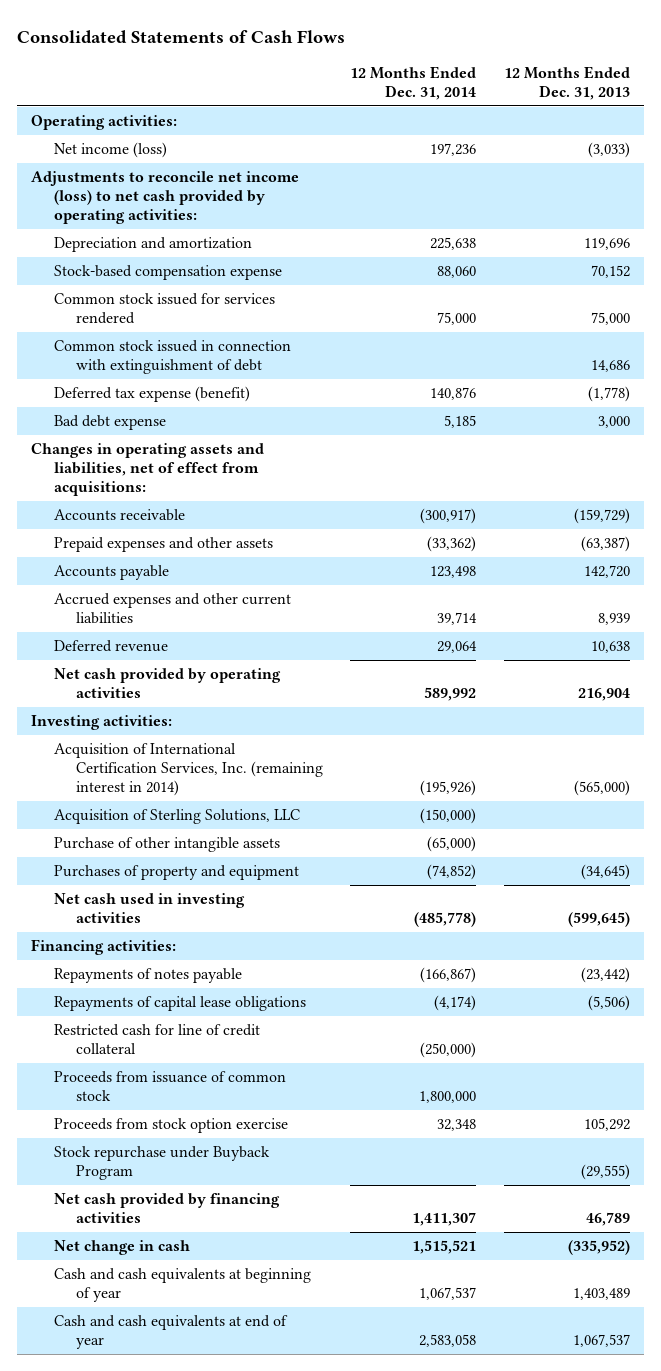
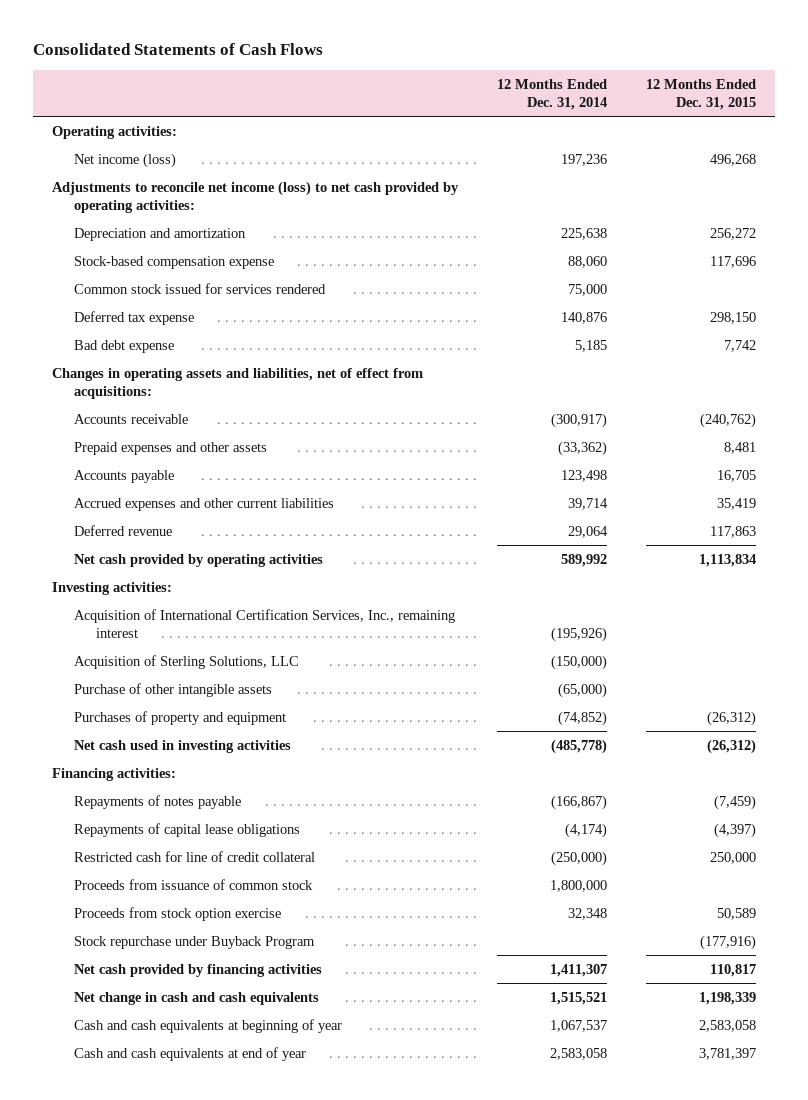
- | 12 Months Ended Dec. 31, 2014 | 12 Months Ended Dec. 31, 2013
+ | 12 Months Ended Dec. 31, 2014 | 12 Months Ended Dec. 31, 2015
- Common stock issued in connection with extinguishment of debt | | 14,686
- Deferred tax expense (benefit) | 140,876 | (1,778)
+ Deferred tax expense | 140,876 | 298,150
- Acquisition of International Certification Services, Inc. (remaining interest in 2014) | (195,926) | (565,000)
+ Acquisition of International Certification Services, Inc., remaining interest | (195,926) |
- Net change in cash | 1,515,521 | (335,952)
+ Net change in cash and cash equivalents | 1,515,521 | 1,198,339

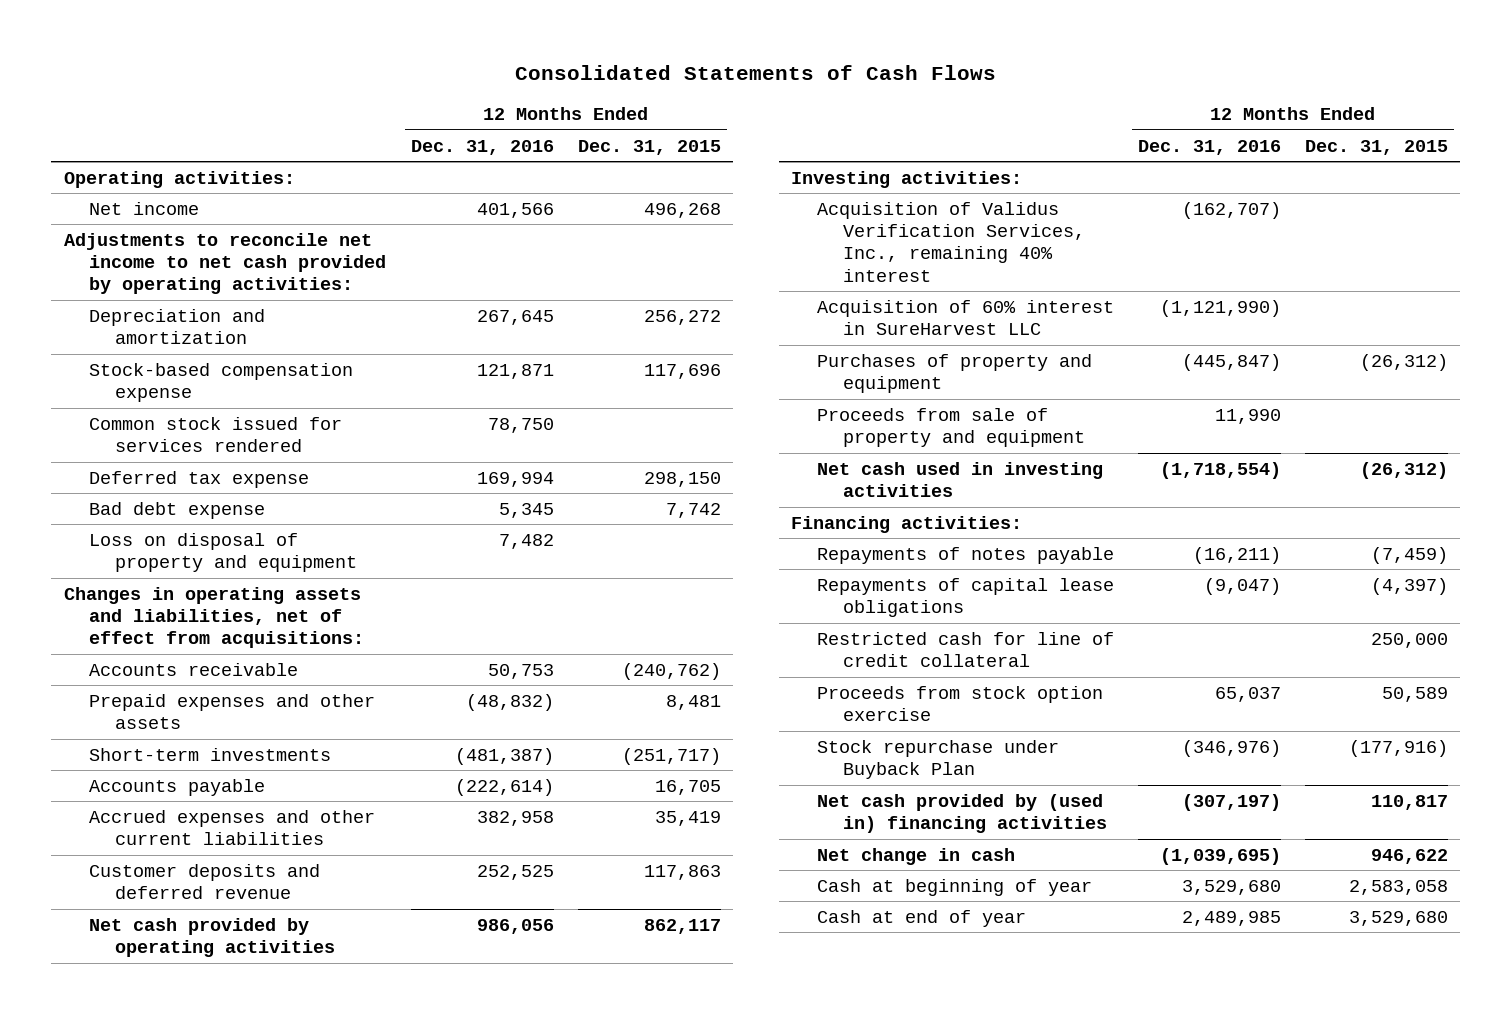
- | 12 Months Ended Dec. 31, 2014 | 12 Months Ended Dec. 31, 2015
+ | 12 Months Ended Dec. 31, 2016 | 12 Months Ended Dec. 31, 2015
- Net income (loss) | 197,236 | 496,268
- Adjustments to reconcile net income (loss) to net cash provided by operating activities:
+ Net income | 401,566 | 496,268
+ Adjustments to reconcile net income to net cash provided by operating activities:
+ Loss on disposal of property and equipment | 7,482 |
+ Short-term investments | (481,387) | (251,717)
- Deferred revenue | 29,064 | 117,863
- Net cash provided by operating activities | 589,992 | 1,113,834
+ Customer deposits and deferred revenue | 252,525 | 117,863
+ Net cash provided by operating activities | 986,056 | 862,117
- Acquisition of International Certification Services, Inc., remaining interest | (195,926) |
- Acquisition of Sterling Solutions, LLC | (150,000) |
- Purchase of other intangible assets | (65,000) |
+ Acquisition of Validus Verification Services, Inc., remaining 40% interest | (162,707) |
+ Acquisition of 60% interest in SureHarvest LLC | (1,121,990) |
+ Proceeds from sale of property and equipment | 11,990 |
- Proceeds from issuance of common stock | 1,800,000 |
- Stock repurchase under Buyback Program | | (177,916)
- Net cash provided by financing activities | 1,411,307 | 110,817
- Net change in cash and cash equivalents | 1,515,521 | 1,198,339
- Cash and cash equivalents at beginning of year | 1,067,537 | 2,583,058
- Cash and cash equivalents at end of year | 2,583,058 | 3,781,397
+ Stock repurchase under Buyback Plan | (346,976) | (177,916)
+ Net cash provided by (used in) financing activities | (307,197) | 110,817
+ Net change in cash | (1,039,695) | 946,622
+ Cash at beginning of year | 3,529,680 | 2,583,058
+ Cash at end of year | 2,489,985 | 3,529,680

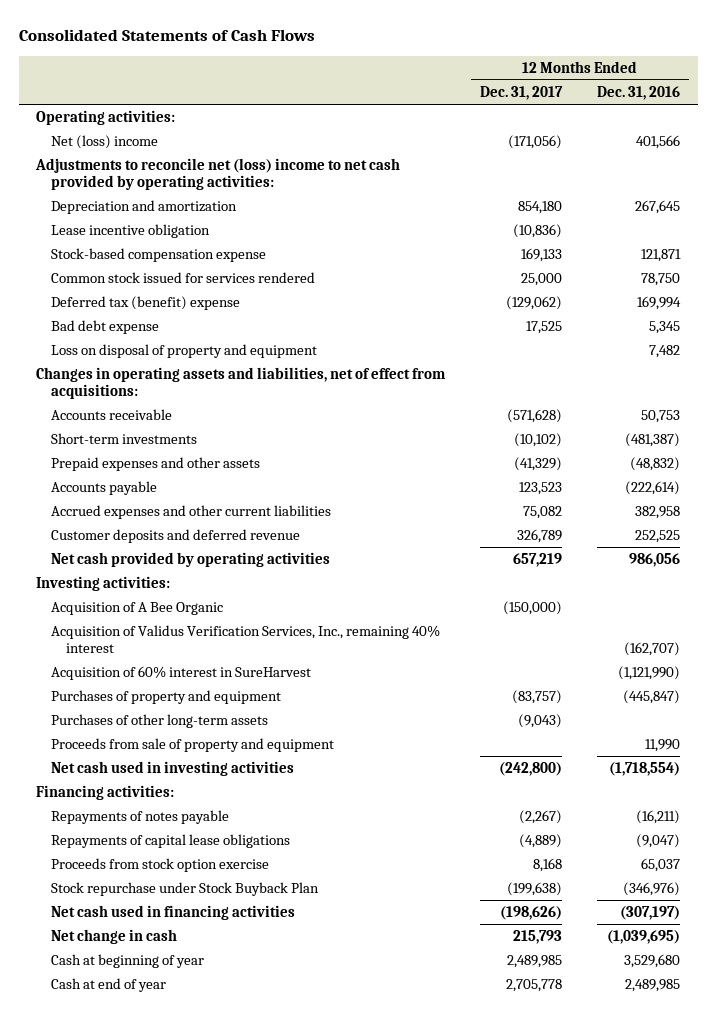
- | 12 Months Ended Dec. 31, 2016 | 12 Months Ended Dec. 31, 2015
+ | 12 Months Ended Dec. 31, 2017 | 12 Months Ended Dec. 31, 2016
- Net income | 401,566 | 496,268
- Adjustments to reconcile net income to net cash provided by operating activities:
+ Net (loss) income | (171,056) | 401,566
+ Adjustments to reconcile net (loss) income to net cash provided by operating activities:
+ Lease incentive obligation | (10,836) |
- Deferred tax expense | 169,994 | 298,150
+ Deferred tax (benefit) expense | (129,062) | 169,994
moved down: Prepaid expenses and other assets | (41,329) | (48,832)
+ Acquisition of A Bee Organic | (150,000) |
- Acquisition of 60% interest in SureHarvest LLC | (1,121,990) |
+ Acquisition of 60% interest in SureHarvest | | (1,121,990)
+ Purchases of other long-term assets | (9,043) |
- Restricted cash for line of credit collateral | | 250,000
- Stock repurchase under Buyback Plan | (346,976) | (177,916)
- Net cash provided by (used in) financing activities | (307,197) | 110,817
+ Stock repurchase under Stock Buyback Plan | (199,638) | (346,976)
+ Net cash used in financing activities | (198,626) | (307,197)

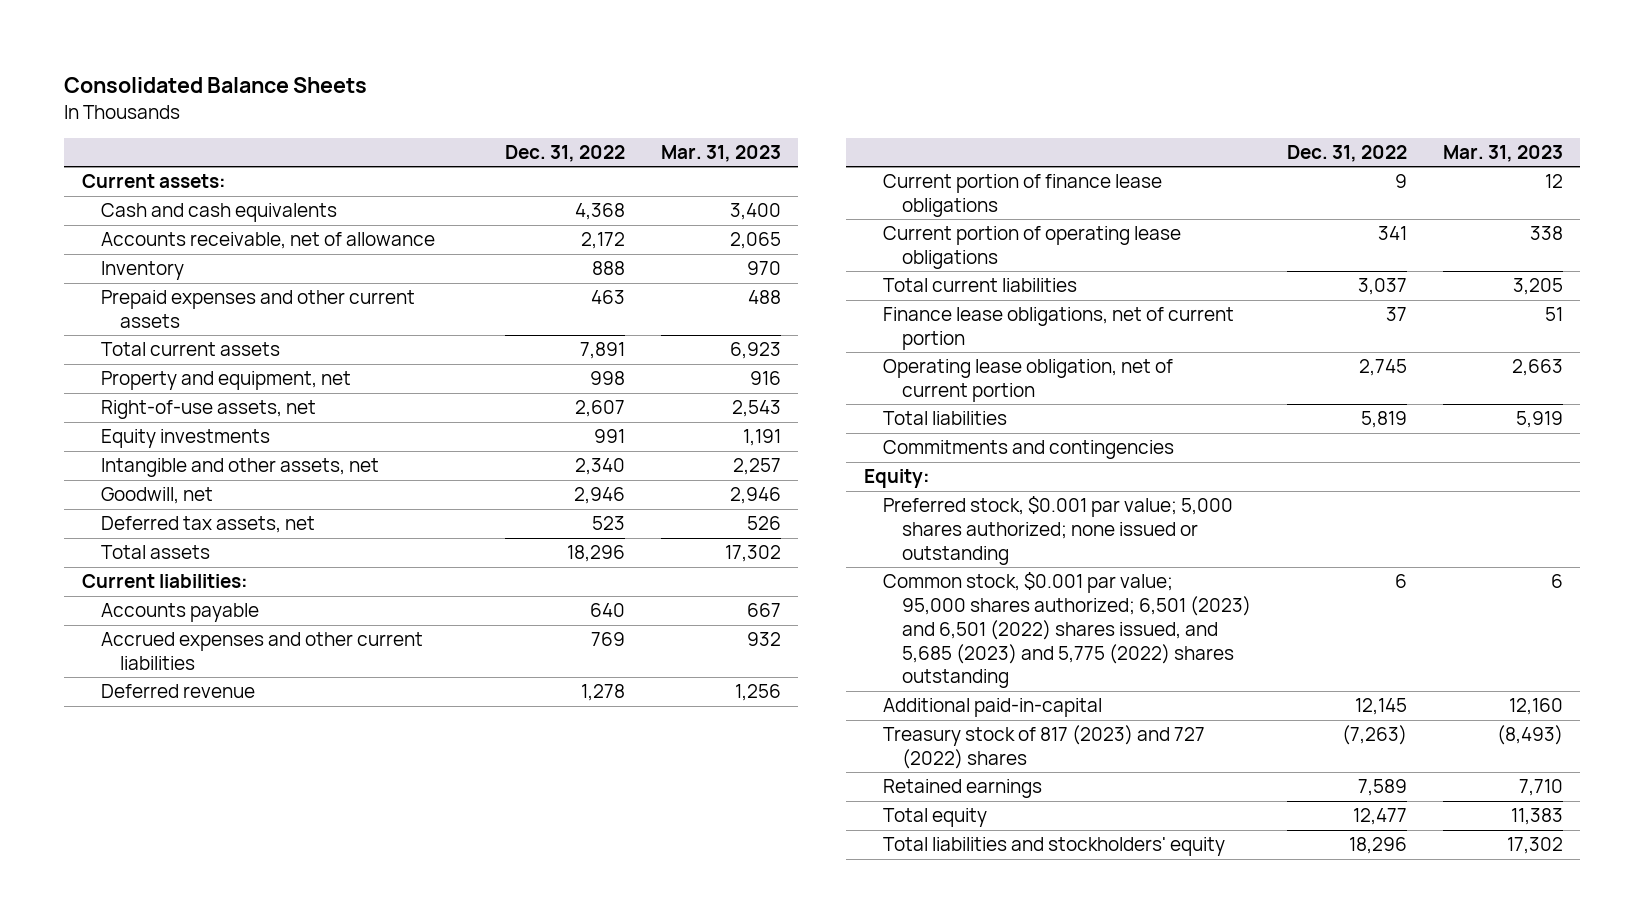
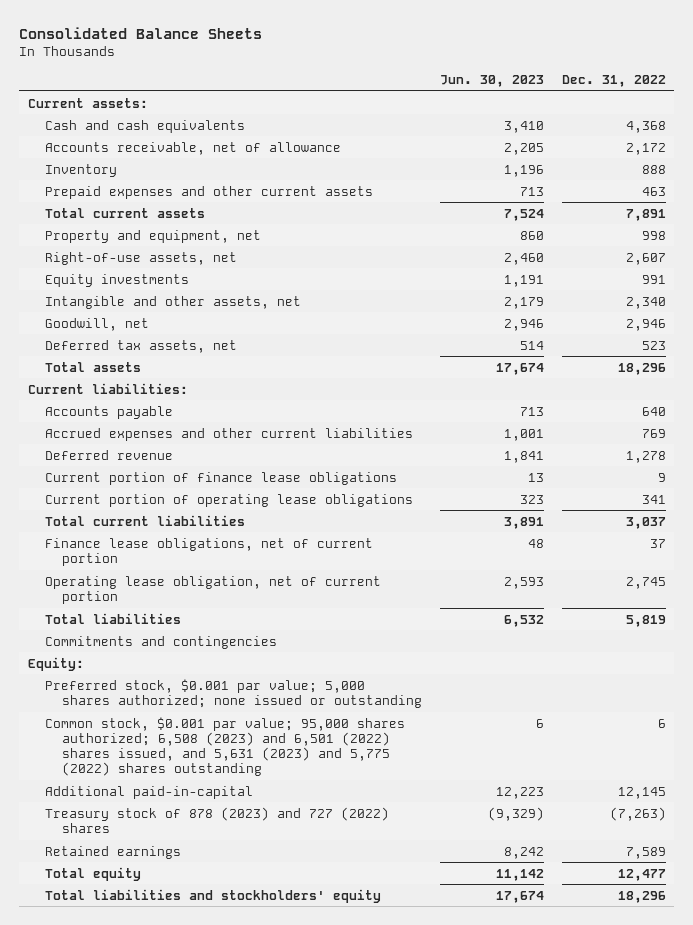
- | Dec. 31, 2022 | Mar. 31, 2023
+ | Jun. 30, 2023 | Dec. 31, 2022
- Common stock, $0.001 par value; 95,000 shares authorized; 6,501 (2023) and 6,501 (2022) shares issued, and 5,685 (2023) and 5,775 (2022) shares outstanding | 6 | 6
+ Common stock, $0.001 par value; 95,000 shares authorized; 6,508 (2023) and 6,501 (2022) shares issued, and 5,631 (2023) and 5,775 (2022) shares outstanding | 6 | 6
- Treasury stock of 817 (2023) and 727 (2022) shares | (7,263) | (8,493)
+ Treasury stock of 878 (2023) and 727 (2022) shares | (9,329) | (7,263)

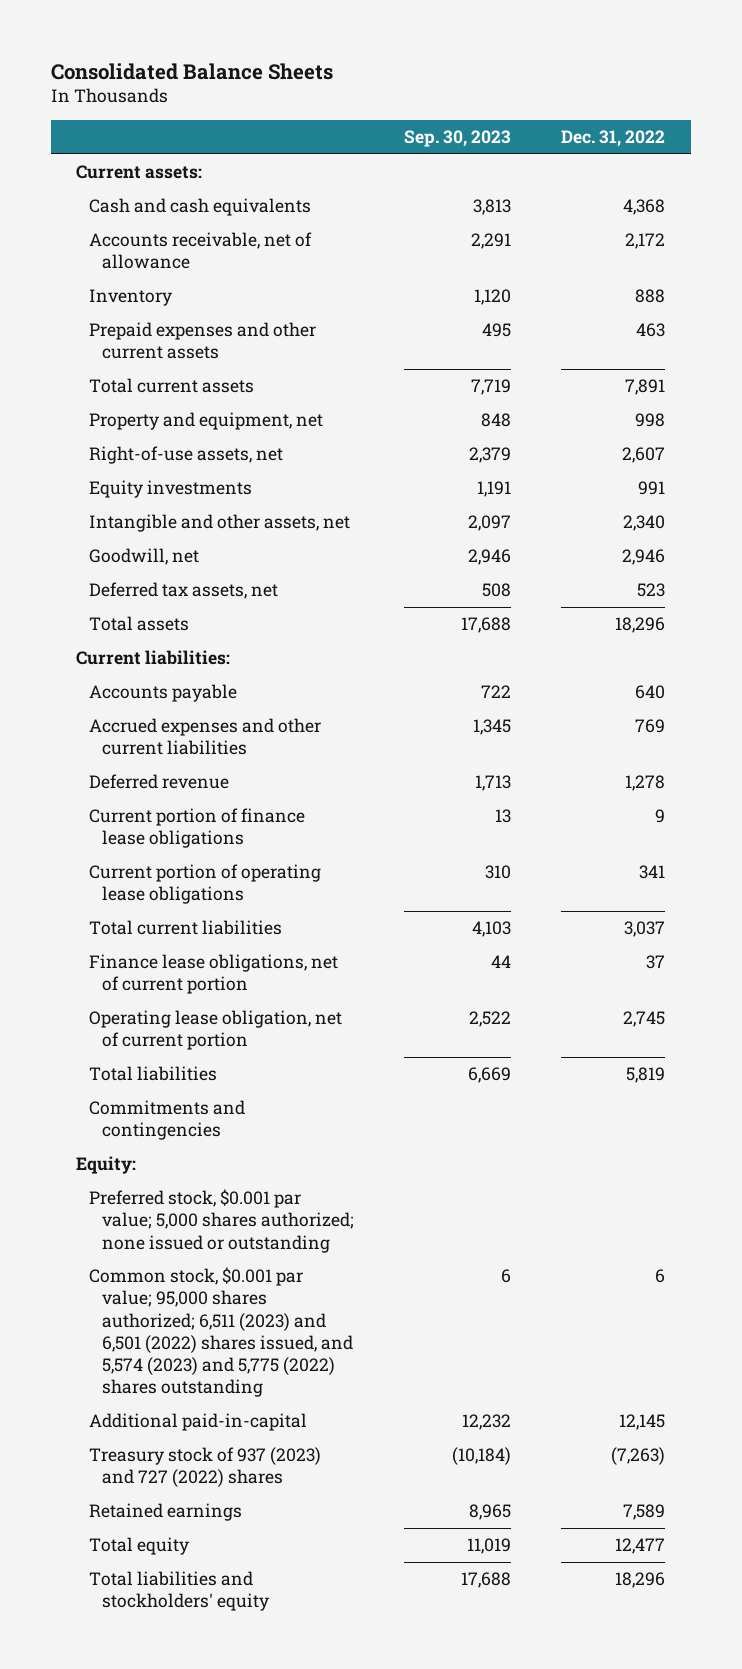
- | Jun. 30, 2023 | Dec. 31, 2022
+ | Sep. 30, 2023 | Dec. 31, 2022
- Common stock, $0.001 par value; 95,000 shares authorized; 6,508 (2023) and 6,501 (2022) shares issued, and 5,631 (2023) and 5,775 (2022) shares outstanding | 6 | 6
+ Common stock, $0.001 par value; 95,000 shares authorized; 6,511 (2023) and 6,501 (2022) shares issued, and 5,574 (2023) and 5,775 (2022) shares outstanding | 6 | 6
- Treasury stock of 878 (2023) and 727 (2022) shares | (9,329) | (7,263)
+ Treasury stock of 937 (2023) and 727 (2022) shares | (10,184) | (7,263)

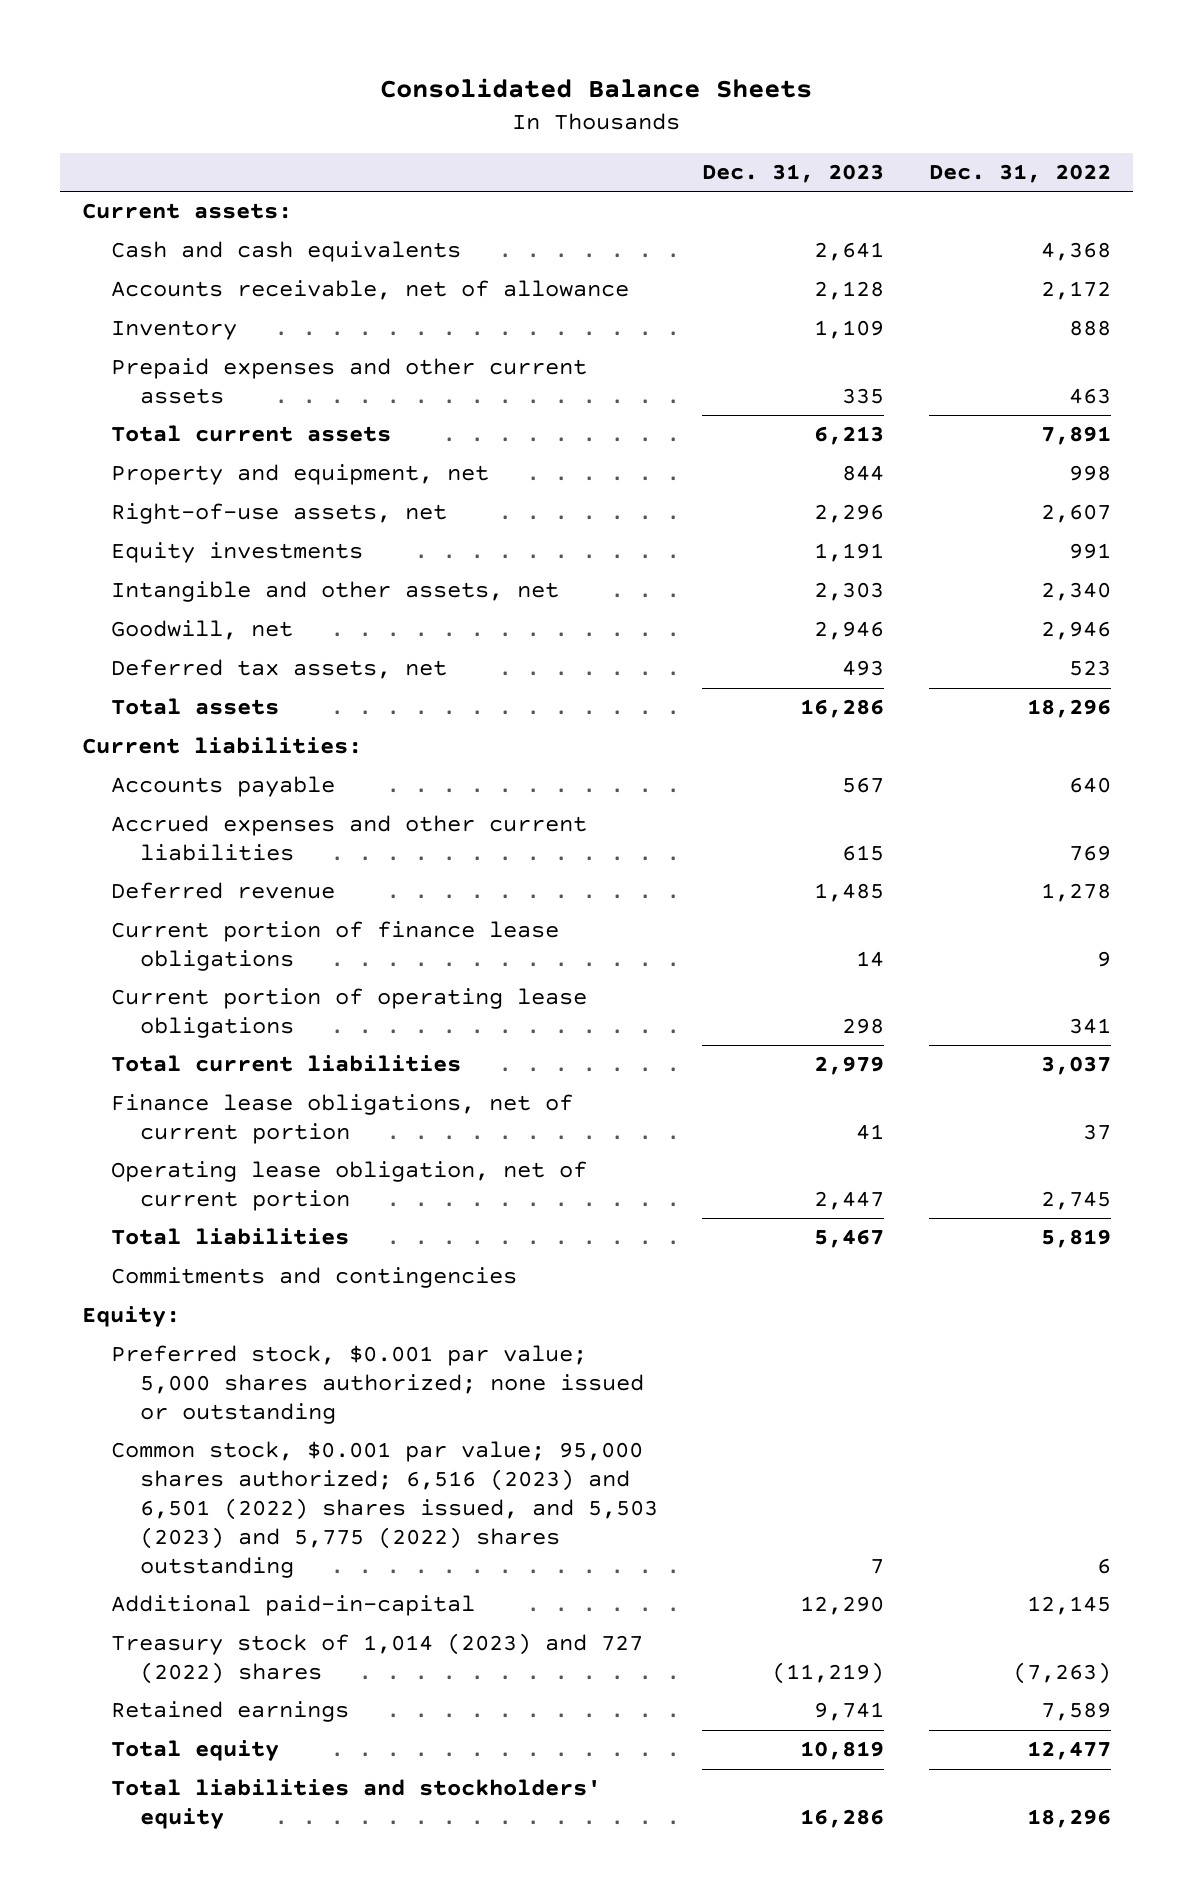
- | Sep. 30, 2023 | Dec. 31, 2022
+ | Dec. 31, 2023 | Dec. 31, 2022
- Common stock, $0.001 par value; 95,000 shares authorized; 6,511 (2023) and 6,501 (2022) shares issued, and 5,574 (2023) and 5,775 (2022) shares outstanding | 6 | 6
+ Common stock, $0.001 par value; 95,000 shares authorized; 6,516 (2023) and 6,501 (2022) shares issued, and 5,503 (2023) and 5,775 (2022) shares outstanding | 7 | 6
- Treasury stock of 937 (2023) and 727 (2022) shares | (10,184) | (7,263)
+ Treasury stock of 1,014 (2023) and 727 (2022) shares | (11,219) | (7,263)

